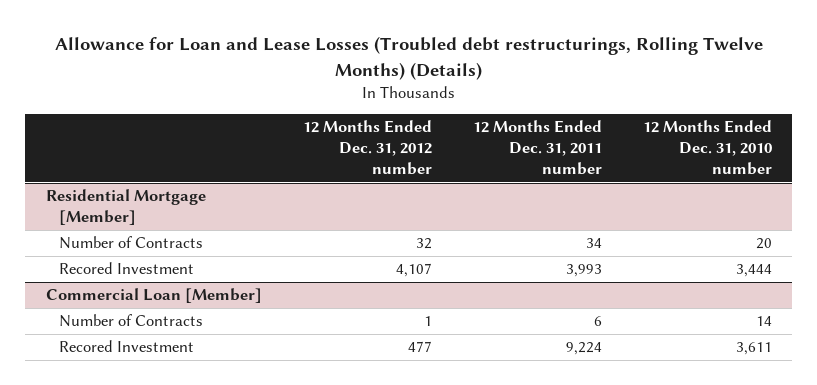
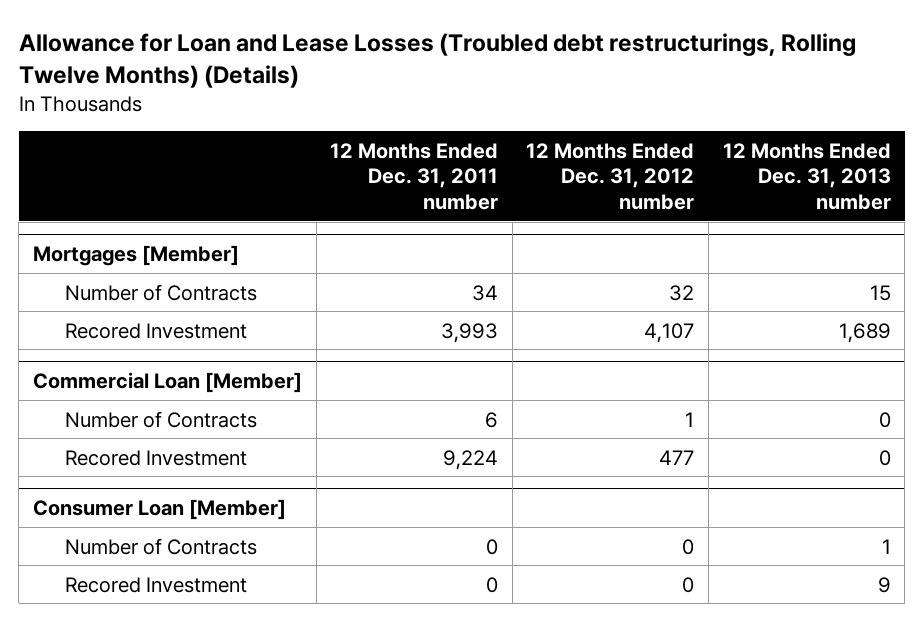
- | 12 Months Ended Dec. 31, 2012 number | 12 Months Ended Dec. 31, 2011 number | 12 Months Ended Dec. 31, 2010 number
+ | 12 Months Ended Dec. 31, 2011 number | 12 Months Ended Dec. 31, 2012 number | 12 Months Ended Dec. 31, 2013 number
- Residential Mortgage [Member]
+ Mortgages [Member]
+ Consumer Loan [Member]
+ Number of Contracts | 0 | 0 | 1
+ Recored Investment | 0 | 0 | 9

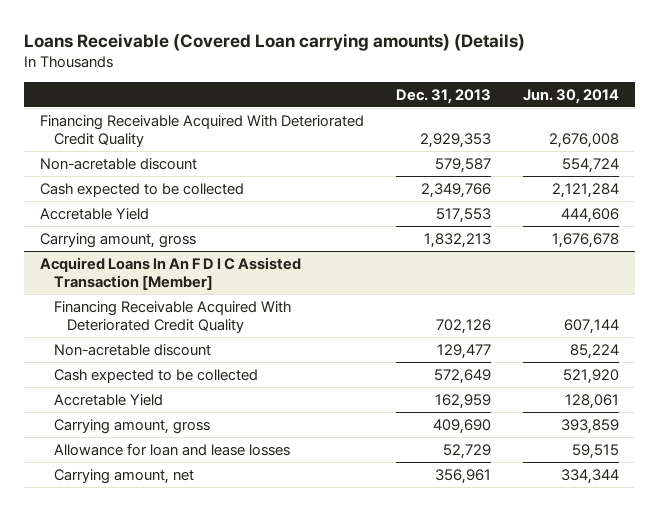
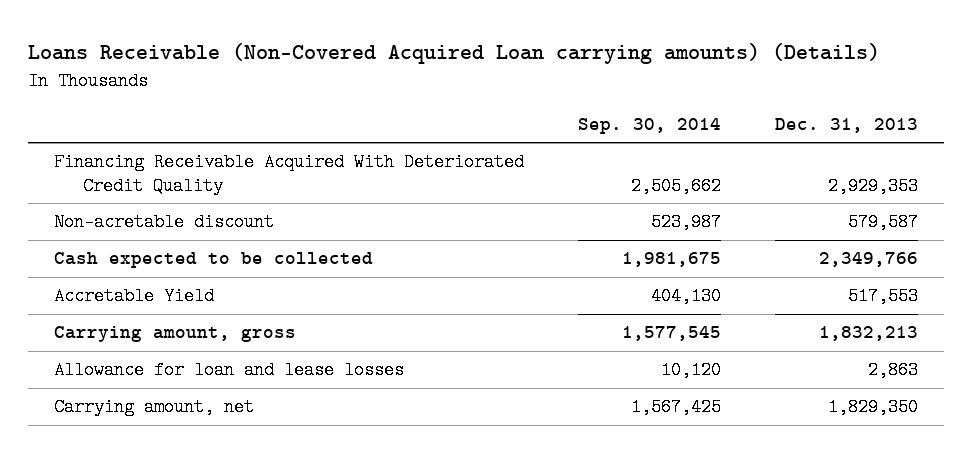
- Loans Receivable (Covered Loan carrying amounts) (Details)
+ Loans Receivable (Non-Covered Acquired Loan carrying amounts) (Details)
- | Dec. 31, 2013 | Jun. 30, 2014
+ | Sep. 30, 2014 | Dec. 31, 2013
- Acquired Loans In An F D I C Assisted Transaction [Member]
- Financing Receivable Acquired With Deteriorated Credit Quality | 702,126 | 607,144
- Non-acretable discount | 129,477 | 85,224
- Cash expected to be collected | 572,649 | 521,920
- Accretable Yield | 162,959 | 128,061
- Carrying amount, gross | 409,690 | 393,859
- Allowance for loan and lease losses | 52,729 | 59,515
- Carrying amount, net | 356,961 | 334,344
+ Allowance for loan and lease losses | 10,120 | 2,863
+ Carrying amount, net | 1,567,425 | 1,829,350

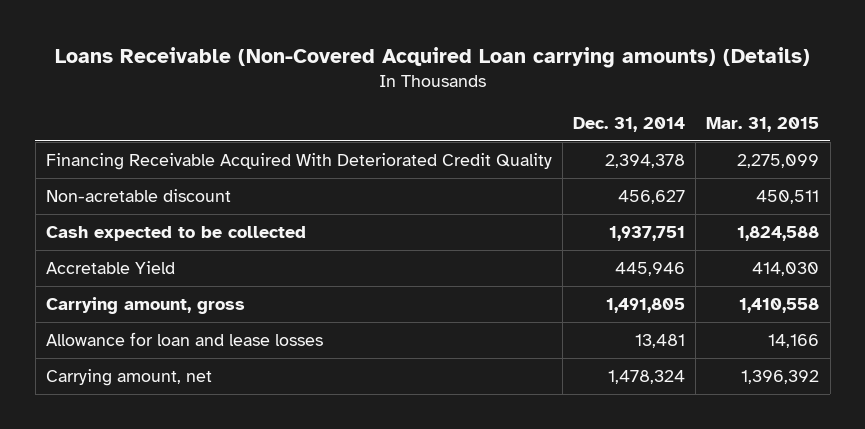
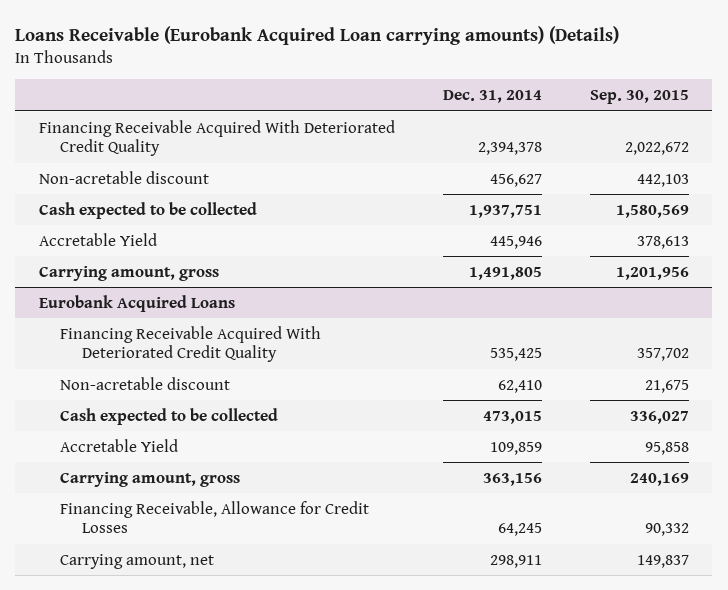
- Loans Receivable (Non-Covered Acquired Loan carrying amounts) (Details)
+ Loans Receivable (Eurobank Acquired Loan carrying amounts) (Details)
- | Dec. 31, 2014 | Mar. 31, 2015
+ | Dec. 31, 2014 | Sep. 30, 2015
- Allowance for loan and lease losses | 13,481 | 14,166
- Carrying amount, net | 1,478,324 | 1,396,392
+ Eurobank Acquired Loans
+ Financing Receivable Acquired With Deteriorated Credit Quality | 535,425 | 357,702
+ Non-acretable discount | 62,410 | 21,675
+ Cash expected to be collected | 473,015 | 336,027
+ Accretable Yield | 109,859 | 95,858
+ Carrying amount, gross | 363,156 | 240,169
+ Financing Receivable, Allowance for Credit Losses | 64,245 | 90,332
+ Carrying amount, net | 298,911 | 149,837

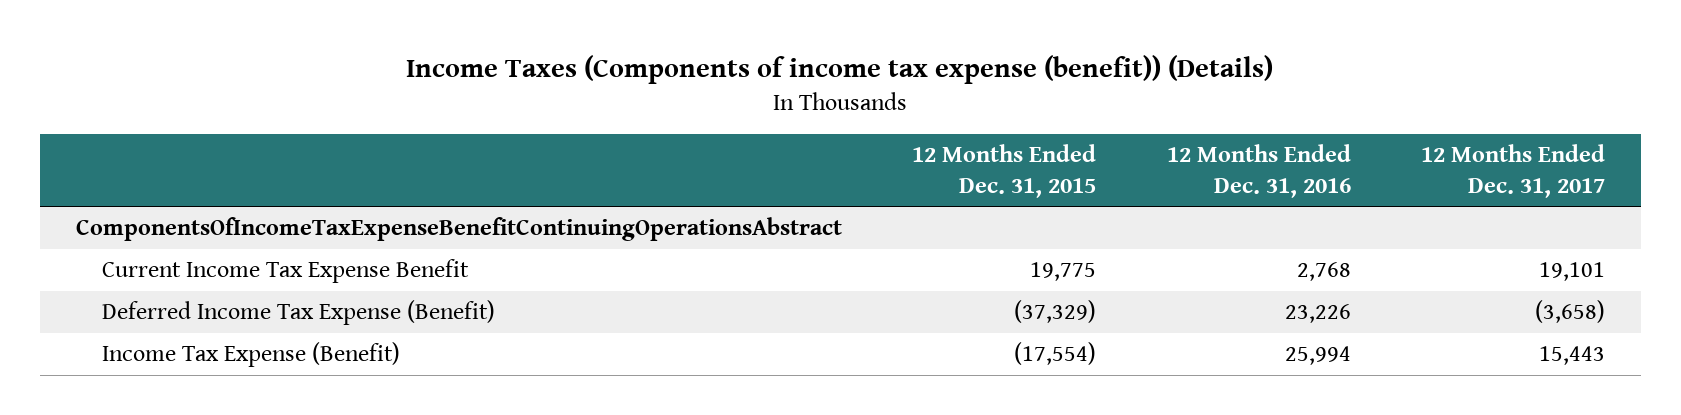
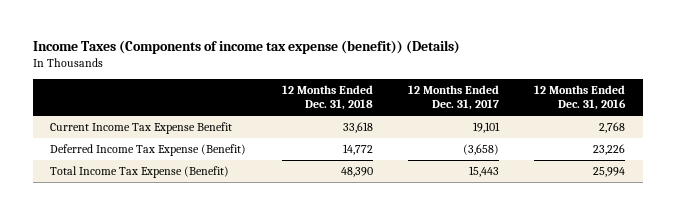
- | 12 Months Ended Dec. 31, 2015 | 12 Months Ended Dec. 31, 2016 | 12 Months Ended Dec. 31, 2017
+ | 12 Months Ended Dec. 31, 2018 | 12 Months Ended Dec. 31, 2017 | 12 Months Ended Dec. 31, 2016
- ComponentsOfIncomeTaxExpenseBenefitContinuingOperationsAbstract
- Income Tax Expense (Benefit) | (17,554) | 25,994 | 15,443
+ Total Income Tax Expense (Benefit) | 48,390 | 15,443 | 25,994

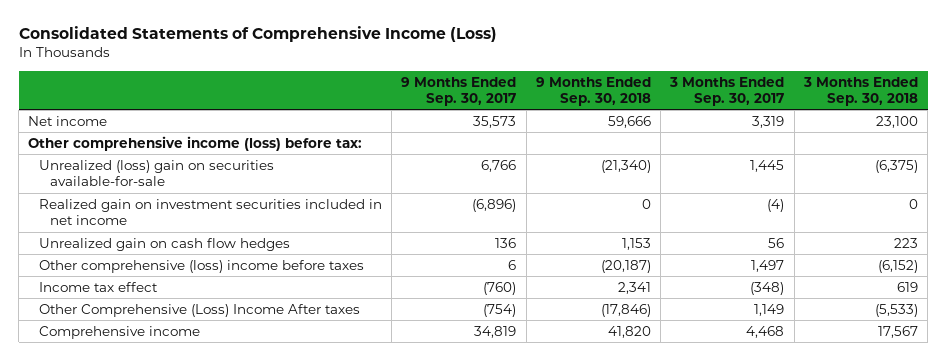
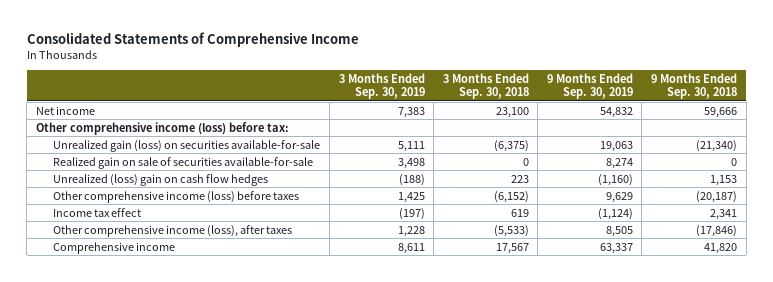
- Consolidated Statements of Comprehensive Income (Loss)
+ Consolidated Statements of Comprehensive Income
- | 9 Months Ended Sep. 30, 2017 | 9 Months Ended Sep. 30, 2018 | 3 Months Ended Sep. 30, 2017 | 3 Months Ended Sep. 30, 2018
+ | 3 Months Ended Sep. 30, 2019 | 3 Months Ended Sep. 30, 2018 | 9 Months Ended Sep. 30, 2019 | 9 Months Ended Sep. 30, 2018
- Unrealized (loss) gain on securities available-for-sale | 6,766 | (21,340) | 1,445 | (6,375)
- Realized gain on investment securities included in net income | (6,896) | 0 | (4) | 0
- Unrealized gain on cash flow hedges | 136 | 1,153 | 56 | 223
- Other comprehensive (loss) income before taxes | 6 | (20,187) | 1,497 | (6,152)
+ Unrealized gain (loss) on securities available-for-sale | 5,111 | (6,375) | 19,063 | (21,340)
+ Realized gain on sale of securities available-for-sale | 3,498 | 0 | 8,274 | 0
+ Unrealized (loss) gain on cash flow hedges | (188) | 223 | (1,160) | 1,153
+ Other comprehensive income (loss) before taxes | 1,425 | (6,152) | 9,629 | (20,187)
- Other Comprehensive (Loss) Income After taxes | (754) | (17,846) | 1,149 | (5,533)
+ Other comprehensive income (loss), after taxes | 1,228 | (5,533) | 8,505 | (17,846)

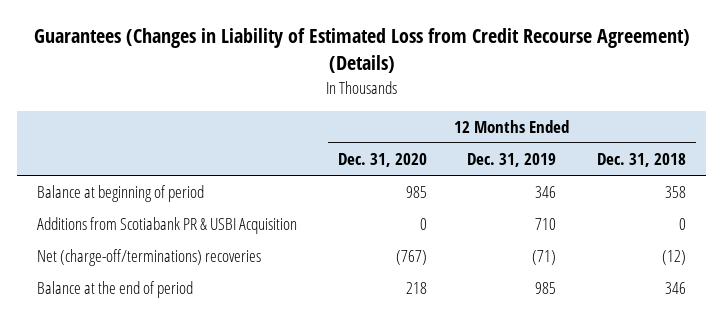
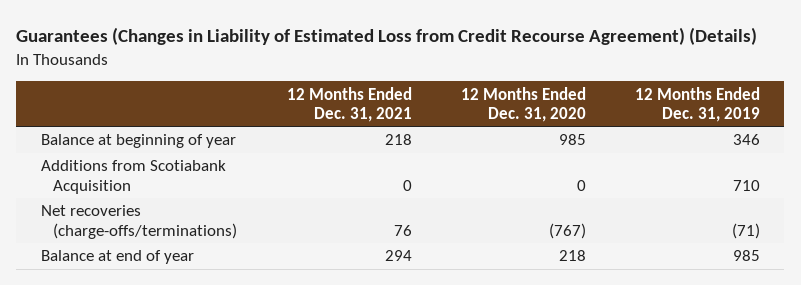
- | 12 Months Ended Dec. 31, 2020 | 12 Months Ended Dec. 31, 2019 | 12 Months Ended Dec. 31, 2018
+ | 12 Months Ended Dec. 31, 2021 | 12 Months Ended Dec. 31, 2020 | 12 Months Ended Dec. 31, 2019
- Balance at beginning of period | 985 | 346 | 358
- Additions from Scotiabank PR & USBI Acquisition | 0 | 710 | 0
- Net (charge-off/terminations) recoveries | (767) | (71) | (12)
- Balance at the end of period | 218 | 985 | 346
+ Balance at beginning of year | 218 | 985 | 346
+ Additions from Scotiabank Acquisition | 0 | 0 | 710
+ Net recoveries (charge-offs/terminations) | 76 | (767) | (71)
+ Balance at end of year | 294 | 218 | 985

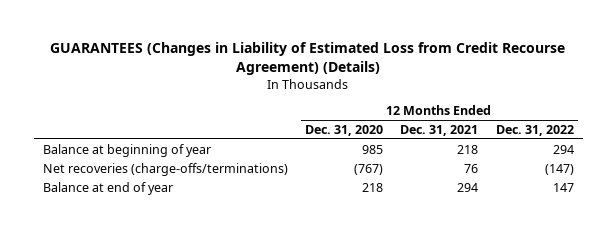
- Guarantees (Changes in Liability of Estimated Loss from Credit Recourse Agreement) (Details)
+ GUARANTEES (Changes in Liability of Estimated Loss from Credit Recourse Agreement) (Details)
- | 12 Months Ended Dec. 31, 2021 | 12 Months Ended Dec. 31, 2020 | 12 Months Ended Dec. 31, 2019
+ | 12 Months Ended Dec. 31, 2020 | 12 Months Ended Dec. 31, 2021 | 12 Months Ended Dec. 31, 2022
- Additions from Scotiabank Acquisition | 0 | 0 | 710

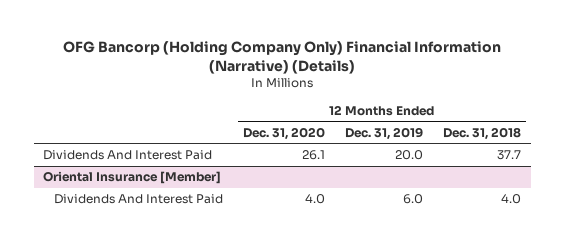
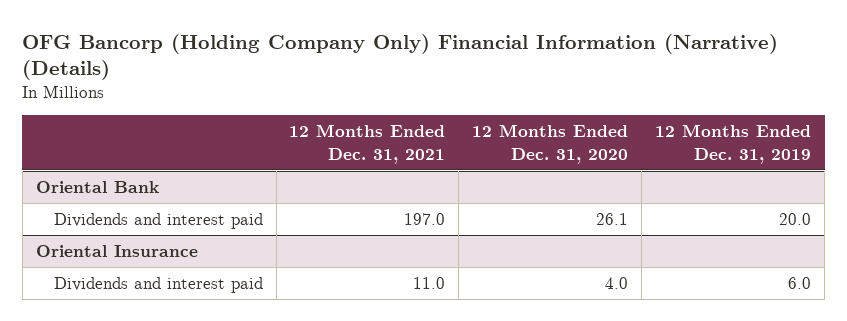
- | 12 Months Ended Dec. 31, 2020 | 12 Months Ended Dec. 31, 2019 | 12 Months Ended Dec. 31, 2018
+ | 12 Months Ended Dec. 31, 2021 | 12 Months Ended Dec. 31, 2020 | 12 Months Ended Dec. 31, 2019
- Dividends And Interest Paid | 26.1 | 20.0 | 37.7
- Oriental Insurance [Member]
- Dividends And Interest Paid | 4.0 | 6.0 | 4.0
+ Oriental Bank
+ Dividends and interest paid | 197.0 | 26.1 | 20.0
+ Oriental Insurance
+ Dividends and interest paid | 11.0 | 4.0 | 6.0

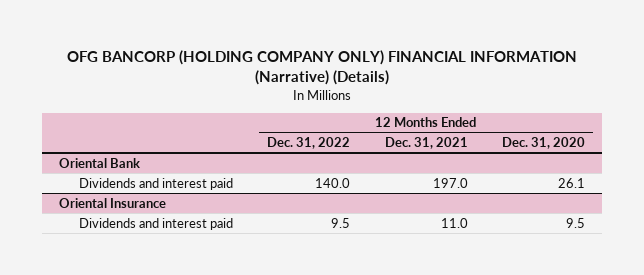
- OFG Bancorp (Holding Company Only) Financial Information (Narrative) (Details)
+ OFG BANCORP (HOLDING COMPANY ONLY) FINANCIAL INFORMATION (Narrative) (Details)
- | 12 Months Ended Dec. 31, 2021 | 12 Months Ended Dec. 31, 2020 | 12 Months Ended Dec. 31, 2019
+ | 12 Months Ended Dec. 31, 2022 | 12 Months Ended Dec. 31, 2021 | 12 Months Ended Dec. 31, 2020
@ Oriental Insurance
- Dividends and interest paid | 11.0 | 4.0 | 6.0
+ Dividends and interest paid | 9.5 | 11.0 | 9.5

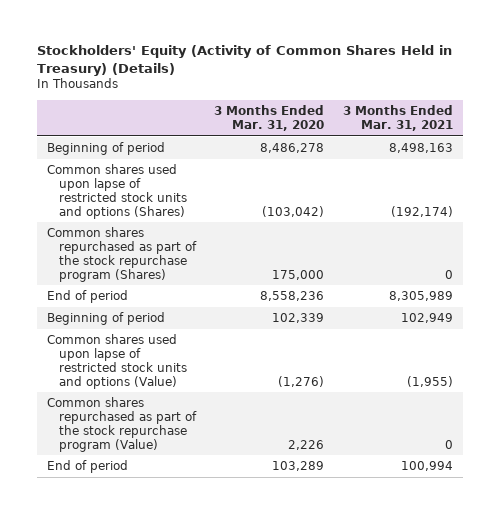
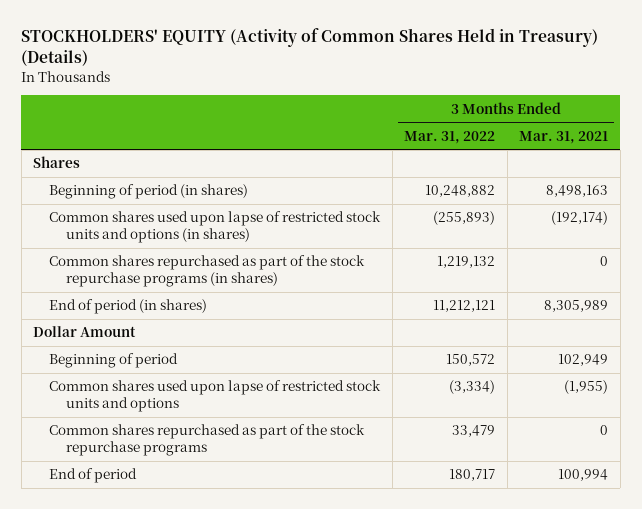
- Stockholders' Equity (Activity of Common Shares Held in Treasury) (Details)
+ STOCKHOLDERS' EQUITY (Activity of Common Shares Held in Treasury) (Details)
- | 3 Months Ended Mar. 31, 2020 | 3 Months Ended Mar. 31, 2021
+ | 3 Months Ended Mar. 31, 2022 | 3 Months Ended Mar. 31, 2021
- Beginning of period | 8,486,278 | 8,498,163
- Common shares used upon lapse of restricted stock units and options (Shares) | (103,042) | (192,174)
- Common shares repurchased as part of the stock repurchase program (Shares) | 175,000 | 0
- End of period | 8,558,236 | 8,305,989
+ Shares
+ Beginning of period (in shares) | 10,248,882 | 8,498,163
+ Common shares used upon lapse of restricted stock units and options (in shares) | (255,893) | (192,174)
+ Common shares repurchased as part of the stock repurchase programs (in shares) | 1,219,132 | 0
+ End of period (in shares) | 11,212,121 | 8,305,989
+ Dollar Amount
- Common shares used upon lapse of restricted stock units and options (Value) | (1,276) | (1,955)
- Common shares repurchased as part of the stock repurchase program (Value) | 2,226 | 0
+ Common shares used upon lapse of restricted stock units and options | (3,334) | (1,955)
+ Common shares repurchased as part of the stock repurchase programs | 33,479 | 0

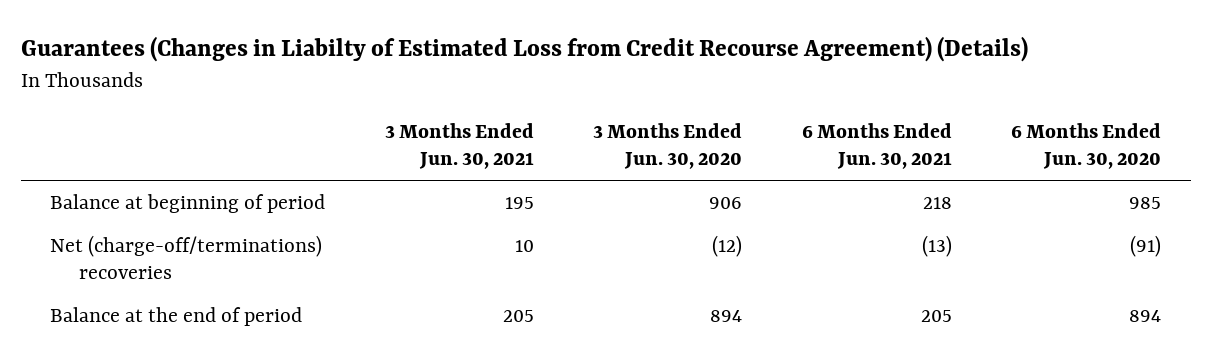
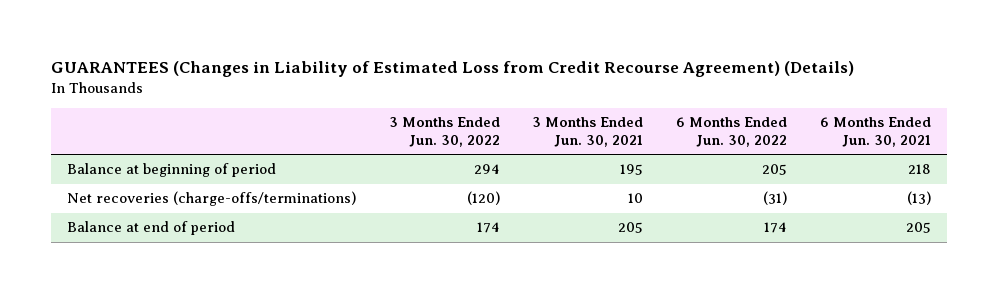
- Guarantees (Changes in Liabilty of Estimated Loss from Credit Recourse Agreement) (Details)
+ GUARANTEES (Changes in Liability of Estimated Loss from Credit Recourse Agreement) (Details)
- | 3 Months Ended Jun. 30, 2021 | 3 Months Ended Jun. 30, 2020 | 6 Months Ended Jun. 30, 2021 | 6 Months Ended Jun. 30, 2020
+ | 3 Months Ended Jun. 30, 2022 | 3 Months Ended Jun. 30, 2021 | 6 Months Ended Jun. 30, 2022 | 6 Months Ended Jun. 30, 2021
- Net (charge-off/terminations) recoveries | 10 | (12) | (13) | (91)
- Balance at the end of period | 205 | 894 | 205 | 894
+ Net recoveries (charge-offs/terminations) | (120) | 10 | (31) | (13)
+ Balance at end of period | 174 | 205 | 174 | 205

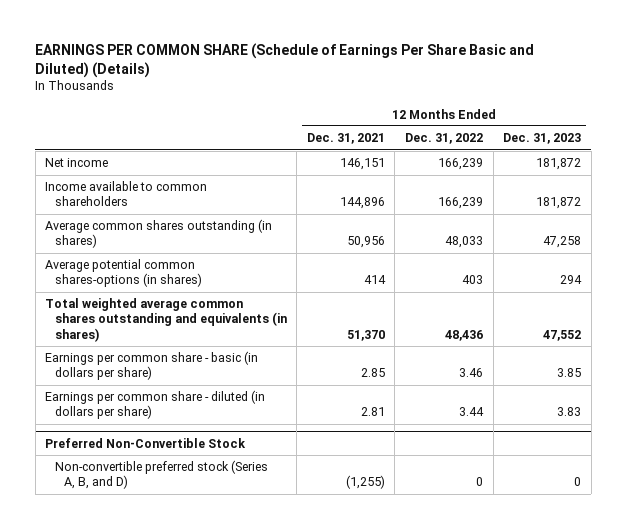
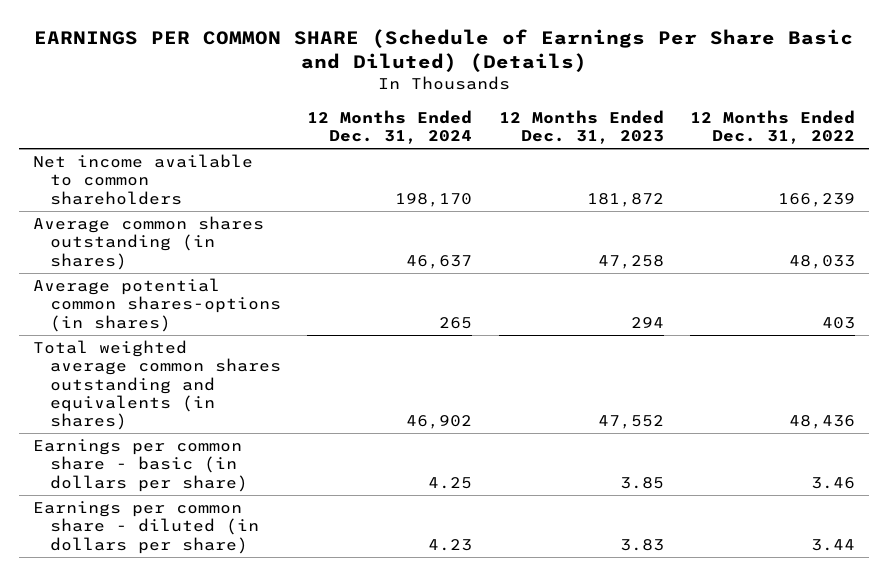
- | 12 Months Ended Dec. 31, 2021 | 12 Months Ended Dec. 31, 2022 | 12 Months Ended Dec. 31, 2023
+ | 12 Months Ended Dec. 31, 2024 | 12 Months Ended Dec. 31, 2023 | 12 Months Ended Dec. 31, 2022
- Net income | 146,151 | 166,239 | 181,872
- Income available to common shareholders | 144,896 | 166,239 | 181,872
+ Net income available to common shareholders | 198,170 | 181,872 | 166,239
- Preferred Non-Convertible Stock
- Non-convertible preferred stock (Series A, B, and D) | (1,255) | 0 | 0

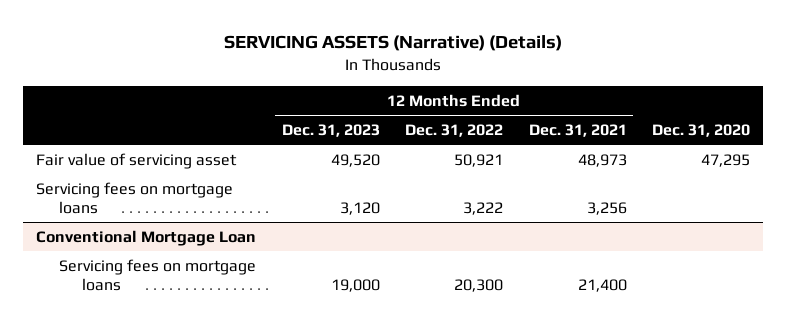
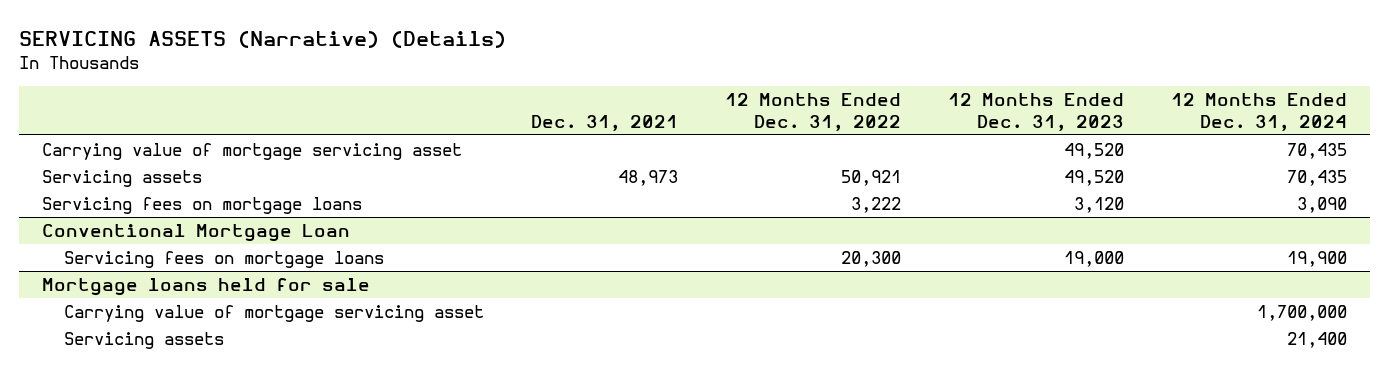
- | 12 Months Ended Dec. 31, 2023 | 12 Months Ended Dec. 31, 2022 | 12 Months Ended Dec. 31, 2021 | Dec. 31, 2020
+ | Dec. 31, 2021 | 12 Months Ended Dec. 31, 2022 | 12 Months Ended Dec. 31, 2023 | 12 Months Ended Dec. 31, 2024
- Fair value of servicing asset | 49,520 | 50,921 | 48,973 | 47,295
+ Carrying value of mortgage servicing asset | | | 49,520 | 70,435
+ Servicing assets | 48,973 | 50,921 | 49,520 | 70,435
+ Mortgage loans held for sale
+ Carrying value of mortgage servicing asset | | | | 1,700,000
+ Servicing assets | | | | 21,400

